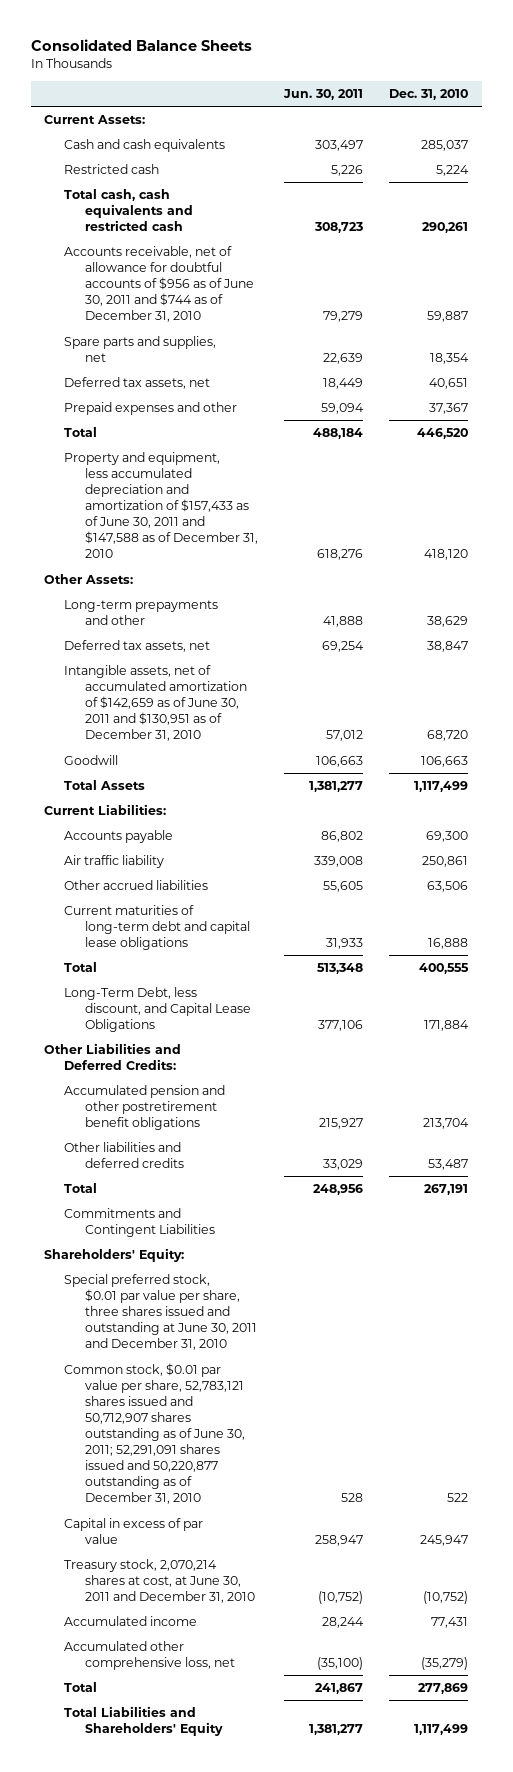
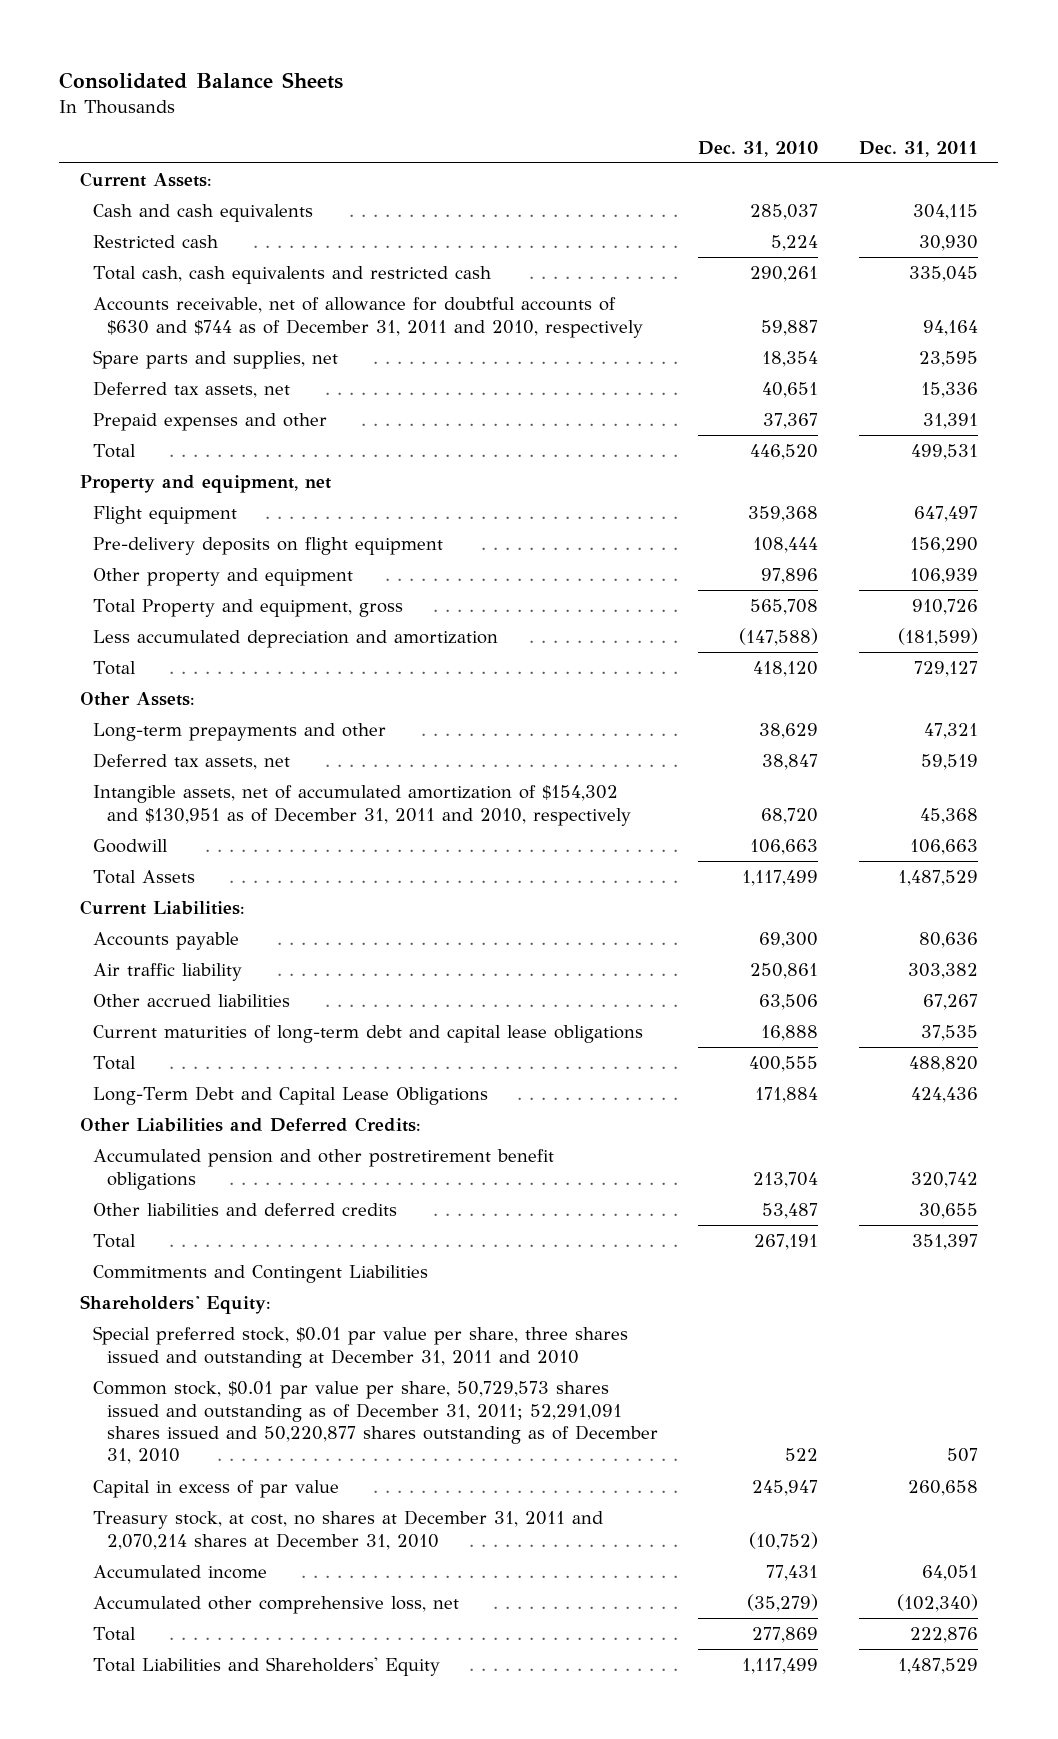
- | Jun. 30, 2011 | Dec. 31, 2010
+ | Dec. 31, 2010 | Dec. 31, 2011
- Accounts receivable, net of allowance for doubtful accounts of $956 as of June 30, 2011 and $744 as of December 31, 2010 | 79,279 | 59,887
+ Accounts receivable, net of allowance for doubtful accounts of $630 and $744 as of December 31, 2011 and 2010, respectively | 59,887 | 94,164
- Property and equipment, less accumulated depreciation and amortization of $157,433 as of June 30, 2011 and $147,588 as of December 31, 2010 | 618,276 | 418,120
+ Property and equipment, net
+ Flight equipment | 359,368 | 647,497
+ Pre-delivery deposits on flight equipment | 108,444 | 156,290
+ Other property and equipment | 97,896 | 106,939
+ Total Property and equipment, gross | 565,708 | 910,726
+ Less accumulated depreciation and amortization | (147,588) | (181,599)
+ Total | 418,120 | 729,127
- Intangible assets, net of accumulated amortization of $142,659 as of June 30, 2011 and $130,951 as of December 31, 2010 | 57,012 | 68,720
+ Intangible assets, net of accumulated amortization of $154,302 and $130,951 as of December 31, 2011 and 2010, respectively | 68,720 | 45,368
- Long-Term Debt, less discount, and Capital Lease Obligations | 377,106 | 171,884
+ Long-Term Debt and Capital Lease Obligations | 171,884 | 424,436
- Special preferred stock, $0.01 par value per share, three shares issued and outstanding at June 30, 2011 and December 31, 2010
- Common stock, $0.01 par value per share, 52,783,121 shares issued and 50,712,907 shares outstanding as of June 30, 2011; 52,291,091 shares issued and 50,220,877 outstanding as of December 31, 2010 | 528 | 522
+ Special preferred stock, $0.01 par value per share, three shares issued and outstanding at December 31, 2011 and 2010
+ Common stock, $0.01 par value per share, 50,729,573 shares issued and outstanding as of December 31, 2011; 52,291,091 shares issued and 50,220,877 shares outstanding as of December 31, 2010 | 522 | 507
- Treasury stock, 2,070,214 shares at cost, at June 30, 2011 and December 31, 2010 | (10,752) | (10,752)
+ Treasury stock, at cost, no shares at December 31, 2011 and 2,070,214 shares at December 31, 2010 | (10,752) |

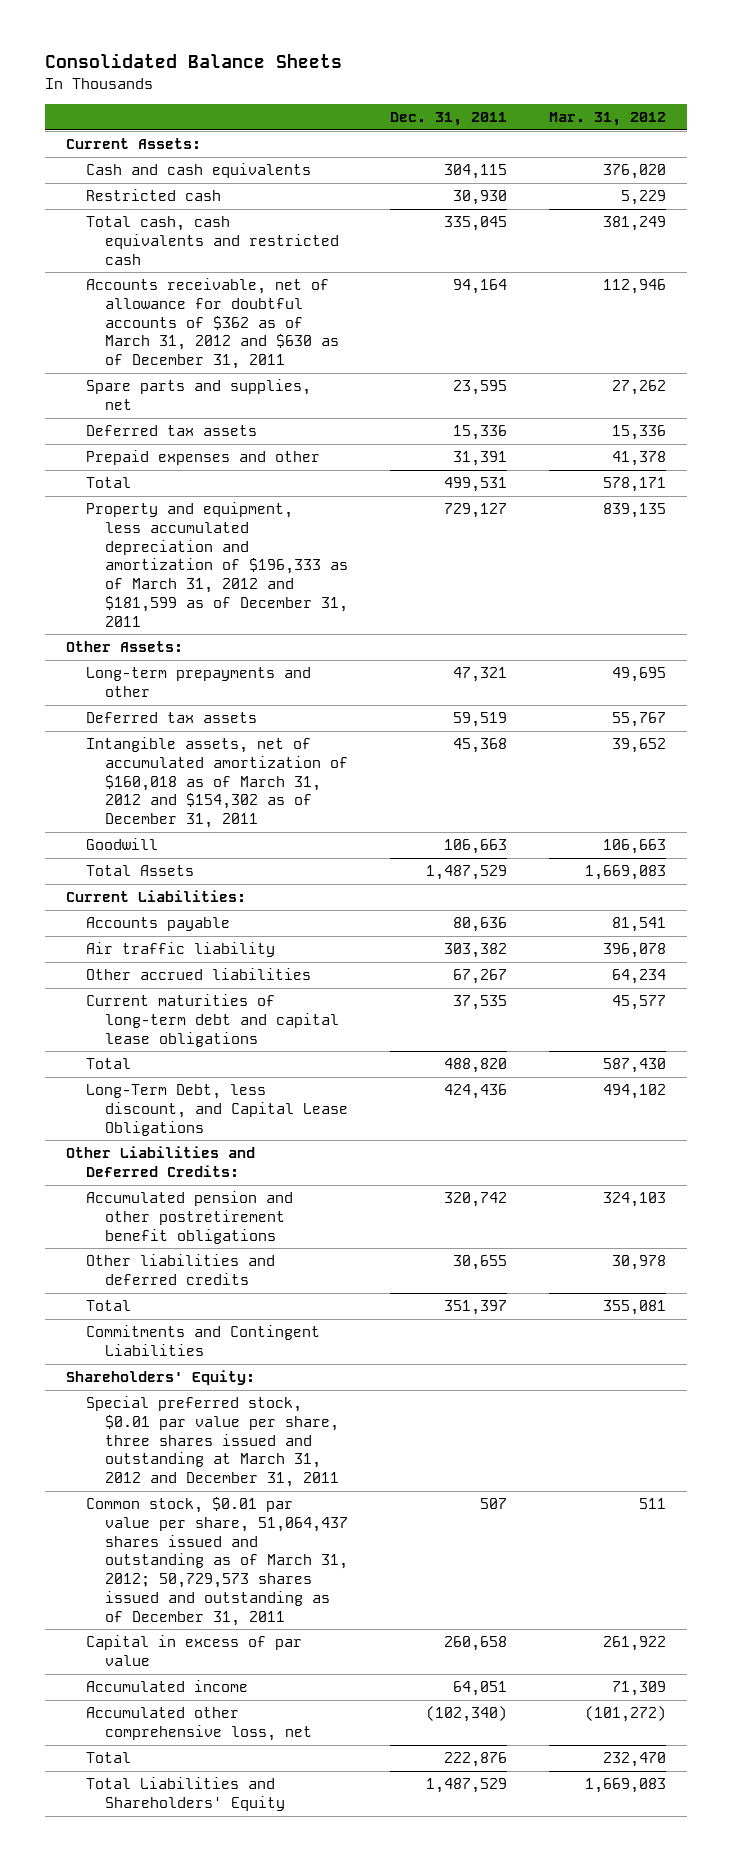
- | Dec. 31, 2010 | Dec. 31, 2011
+ | Dec. 31, 2011 | Mar. 31, 2012
- Accounts receivable, net of allowance for doubtful accounts of $630 and $744 as of December 31, 2011 and 2010, respectively | 59,887 | 94,164
+ Accounts receivable, net of allowance for doubtful accounts of $362 as of March 31, 2012 and $630 as of December 31, 2011 | 94,164 | 112,946
- Deferred tax assets, net | 40,651 | 15,336
+ Deferred tax assets | 15,336 | 15,336
- Property and equipment, net
- Flight equipment | 359,368 | 647,497
- Pre-delivery deposits on flight equipment | 108,444 | 156,290
- Other property and equipment | 97,896 | 106,939
- Total Property and equipment, gross | 565,708 | 910,726
- Less accumulated depreciation and amortization | (147,588) | (181,599)
- Total | 418,120 | 729,127
+ Property and equipment, less accumulated depreciation and amortization of $196,333 as of March 31, 2012 and $181,599 as of December 31, 2011 | 729,127 | 839,135
- Deferred tax assets, net | 38,847 | 59,519
- Intangible assets, net of accumulated amortization of $154,302 and $130,951 as of December 31, 2011 and 2010, respectively | 68,720 | 45,368
+ Deferred tax assets | 59,519 | 55,767
+ Intangible assets, net of accumulated amortization of $160,018 as of March 31, 2012 and $154,302 as of December 31, 2011 | 45,368 | 39,652
- Long-Term Debt and Capital Lease Obligations | 171,884 | 424,436
+ Long-Term Debt, less discount, and Capital Lease Obligations | 424,436 | 494,102
- Special preferred stock, $0.01 par value per share, three shares issued and outstanding at December 31, 2011 and 2010
- Common stock, $0.01 par value per share, 50,729,573 shares issued and outstanding as of December 31, 2011; 52,291,091 shares issued and 50,220,877 shares outstanding as of December 31, 2010 | 522 | 507
+ Special preferred stock, $0.01 par value per share, three shares issued and outstanding at March 31, 2012 and December 31, 2011
+ Common stock, $0.01 par value per share, 51,064,437 shares issued and outstanding as of March 31, 2012; 50,729,573 shares issued and outstanding as of December 31, 2011 | 507 | 511
- Treasury stock, at cost, no shares at December 31, 2011 and 2,070,214 shares at December 31, 2010 | (10,752) |

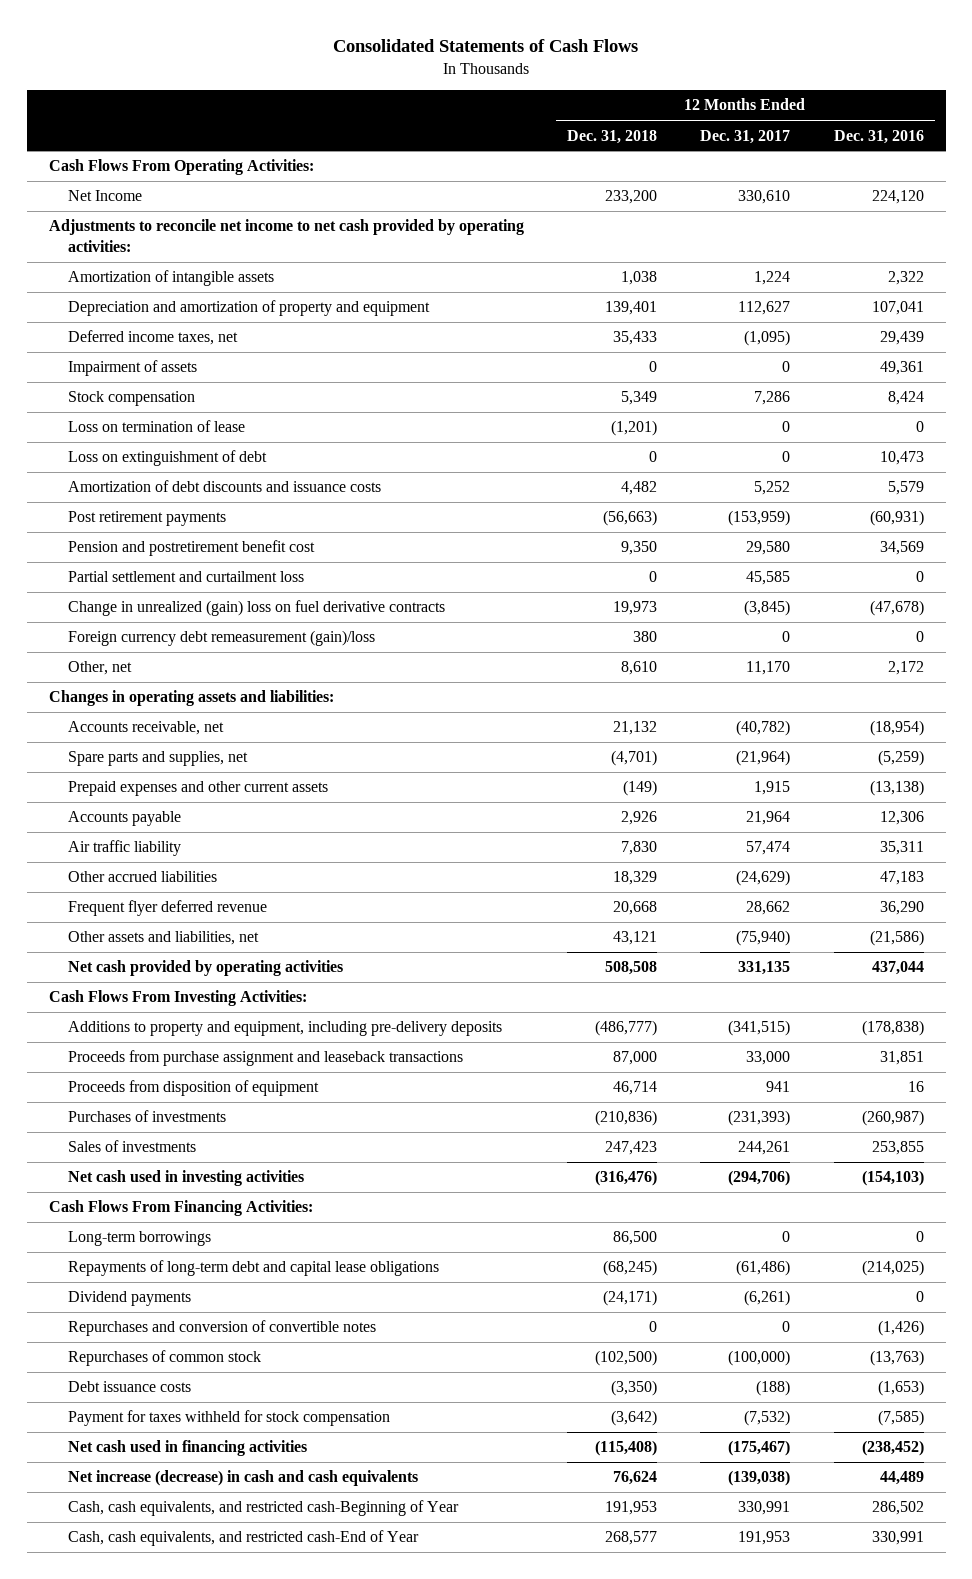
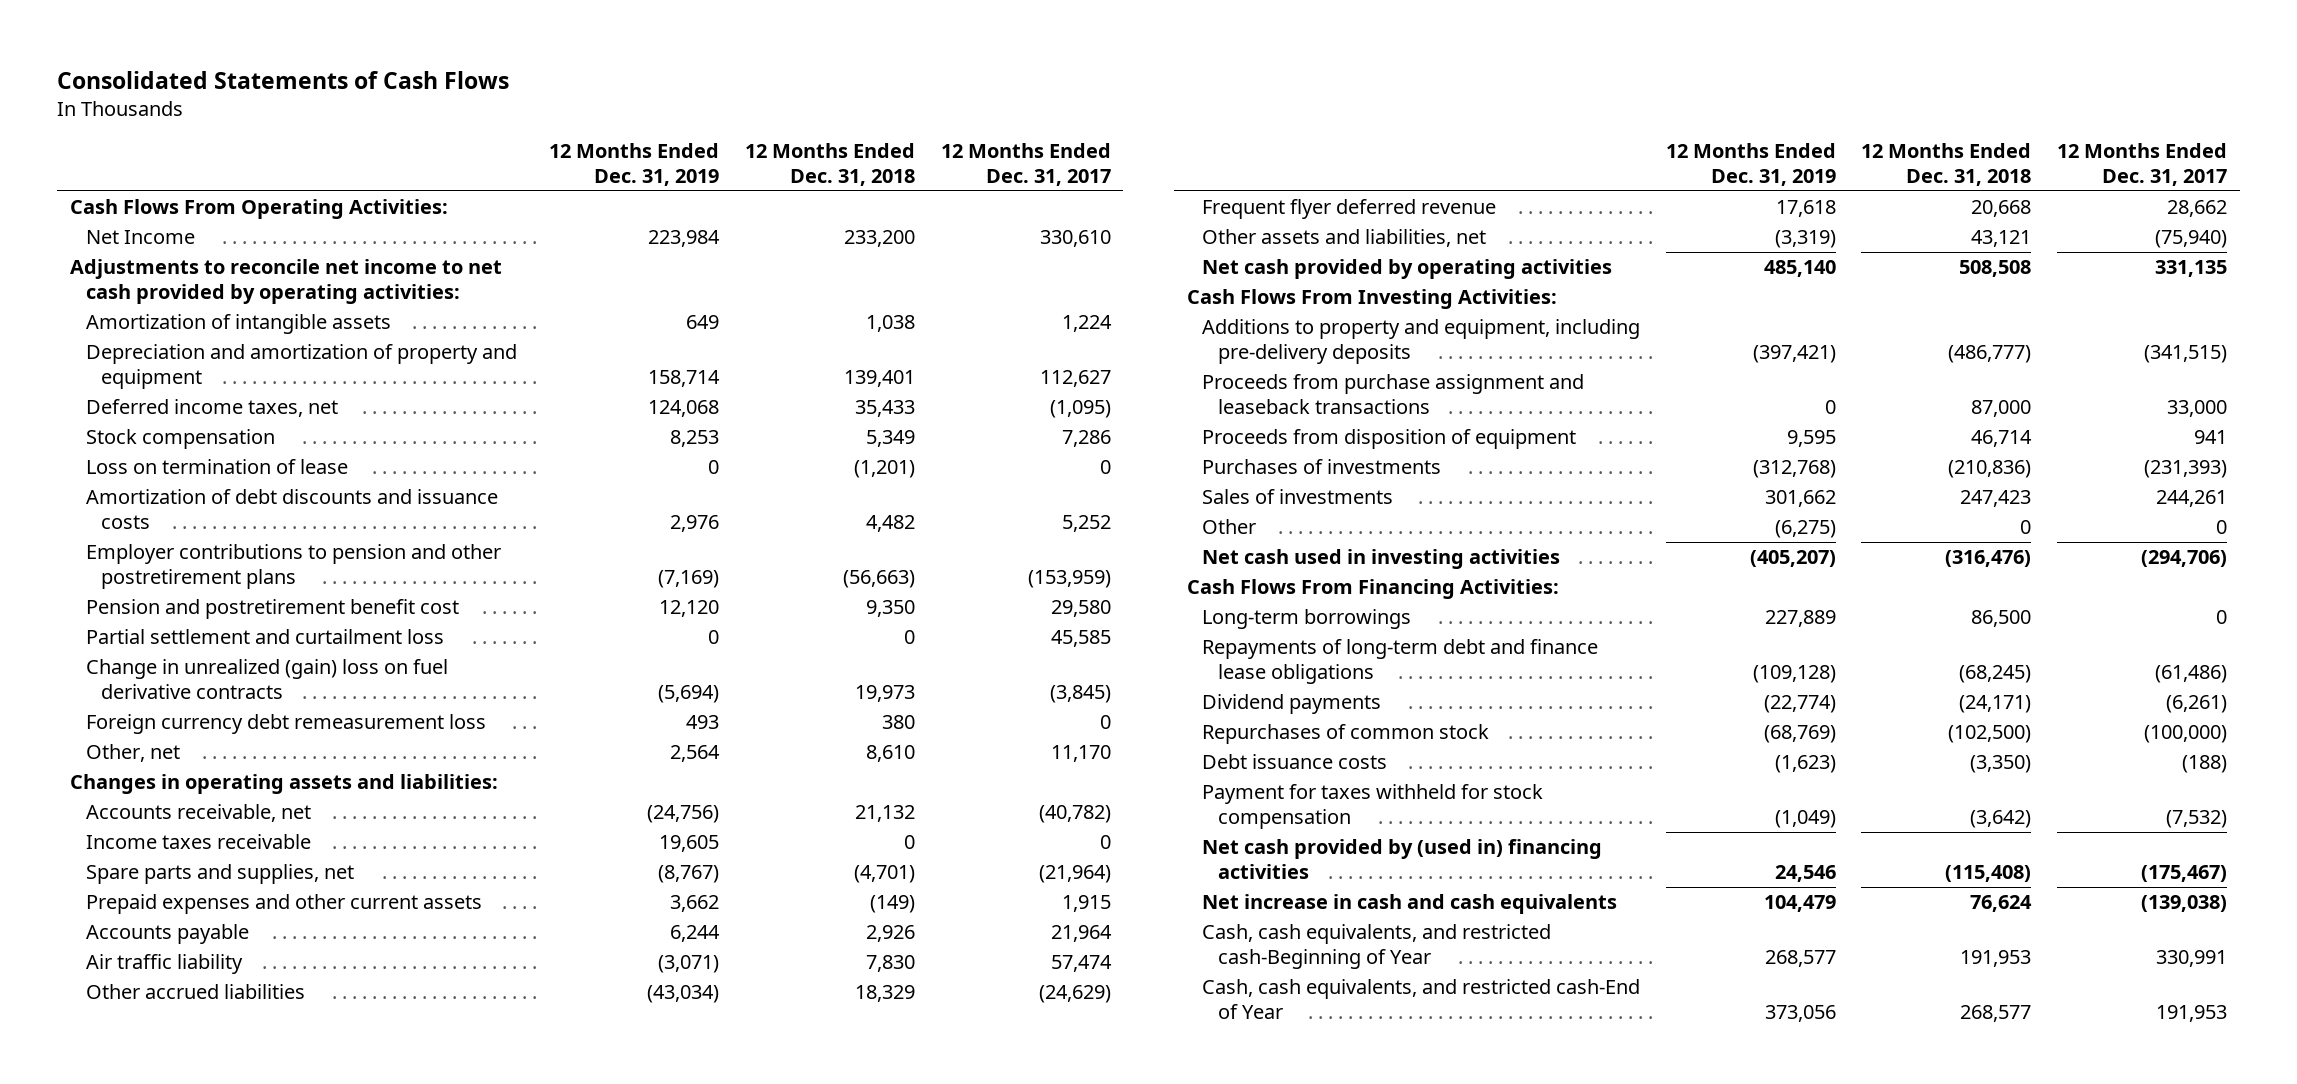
- | 12 Months Ended Dec. 31, 2018 | 12 Months Ended Dec. 31, 2017 | 12 Months Ended Dec. 31, 2016
+ | 12 Months Ended Dec. 31, 2019 | 12 Months Ended Dec. 31, 2018 | 12 Months Ended Dec. 31, 2017
- Impairment of assets | 0 | 0 | 49,361
- Loss on extinguishment of debt | 0 | 0 | 10,473
- Post retirement payments | (56,663) | (153,959) | (60,931)
+ Employer contributions to pension and other postretirement plans | (7,169) | (56,663) | (153,959)
- Foreign currency debt remeasurement (gain)/loss | 380 | 0 | 0
+ Foreign currency debt remeasurement loss | 493 | 380 | 0
+ Income taxes receivable | 19,605 | 0 | 0
+ Other | (6,275) | 0 | 0
- Repayments of long-term debt and capital lease obligations | (68,245) | (61,486) | (214,025)
+ Repayments of long-term debt and finance lease obligations | (109,128) | (68,245) | (61,486)
- Repurchases and conversion of convertible notes | 0 | 0 | (1,426)
- Net cash used in financing activities | (115,408) | (175,467) | (238,452)
- Net increase (decrease) in cash and cash equivalents | 76,624 | (139,038) | 44,489
+ Net cash provided by (used in) financing activities | 24,546 | (115,408) | (175,467)
+ Net increase in cash and cash equivalents | 104,479 | 76,624 | (139,038)

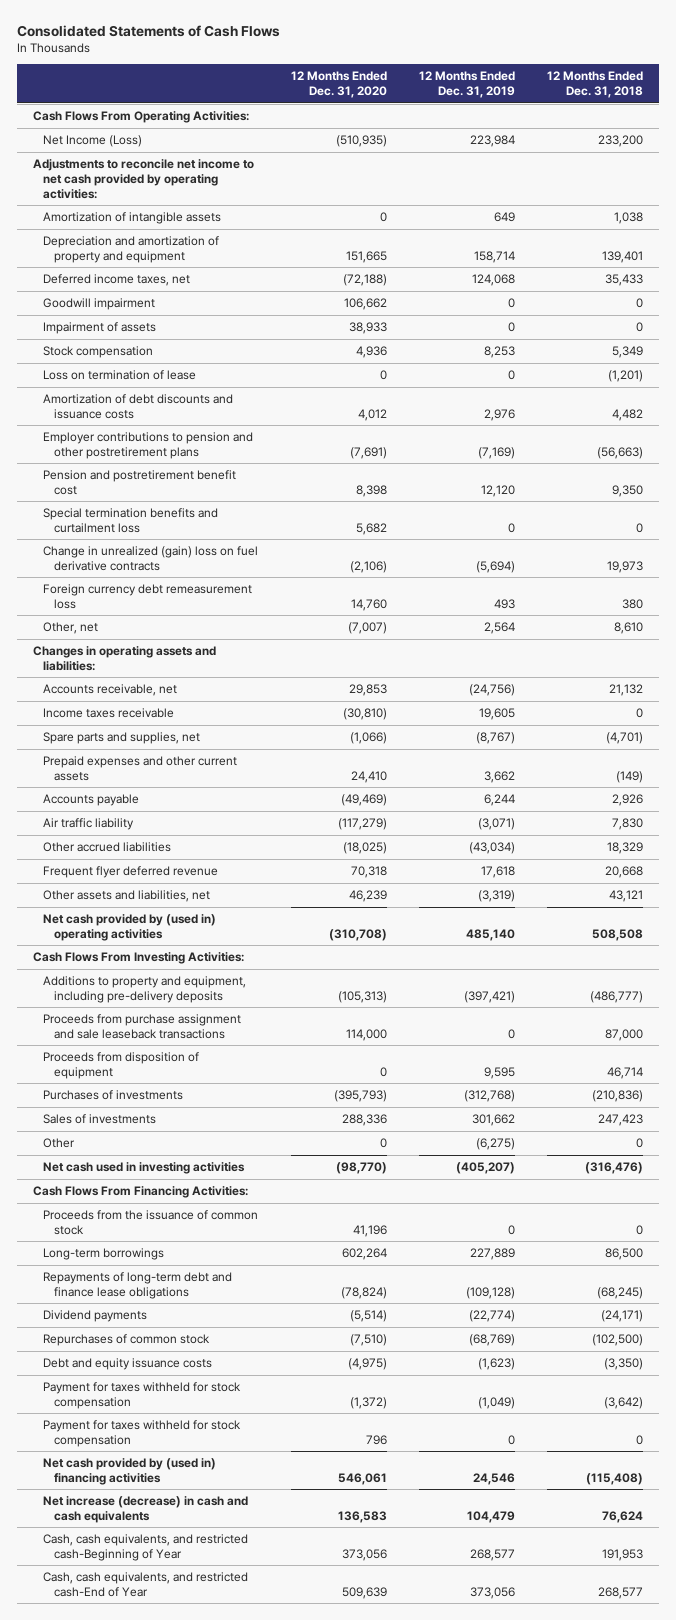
- | 12 Months Ended Dec. 31, 2019 | 12 Months Ended Dec. 31, 2018 | 12 Months Ended Dec. 31, 2017
+ | 12 Months Ended Dec. 31, 2020 | 12 Months Ended Dec. 31, 2019 | 12 Months Ended Dec. 31, 2018
- Net Income | 223,984 | 233,200 | 330,610
+ Net Income (Loss) | (510,935) | 223,984 | 233,200
+ Goodwill impairment | 106,662 | 0 | 0
+ Impairment of assets | 38,933 | 0 | 0
- Partial settlement and curtailment loss | 0 | 0 | 45,585
+ Special termination benefits and curtailment loss | 5,682 | 0 | 0
- Net cash provided by operating activities | 485,140 | 508,508 | 331,135
+ Net cash provided by (used in) operating activities | (310,708) | 485,140 | 508,508
- Proceeds from purchase assignment and leaseback transactions | 0 | 87,000 | 33,000
+ Proceeds from purchase assignment and sale leaseback transactions | 114,000 | 0 | 87,000
+ Proceeds from the issuance of common stock | 41,196 | 0 | 0
- Debt issuance costs | (1,623) | (3,350) | (188)
+ Debt and equity issuance costs | (4,975) | (1,623) | (3,350)
+ Payment for taxes withheld for stock compensation | 796 | 0 | 0
- Net increase in cash and cash equivalents | 104,479 | 76,624 | (139,038)
+ Net increase (decrease) in cash and cash equivalents | 136,583 | 104,479 | 76,624

